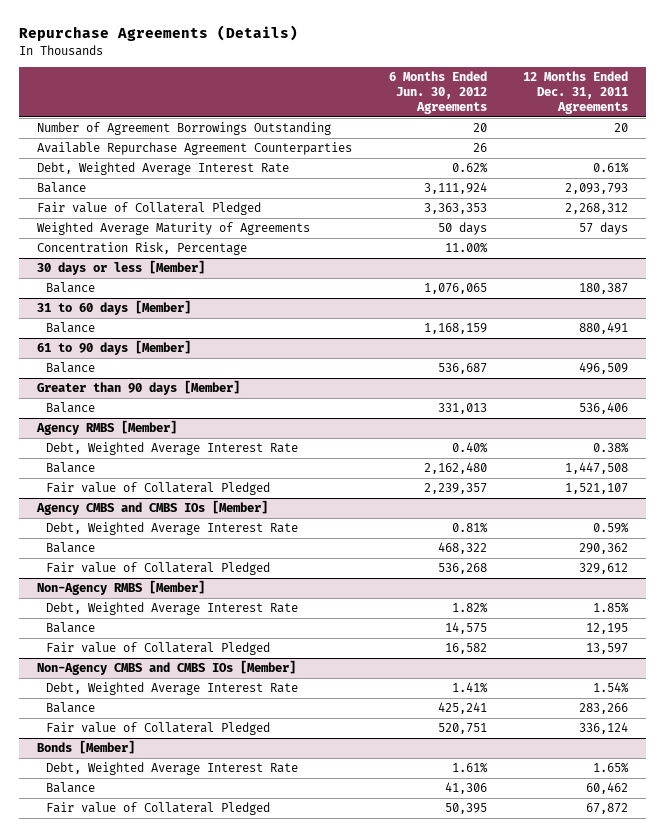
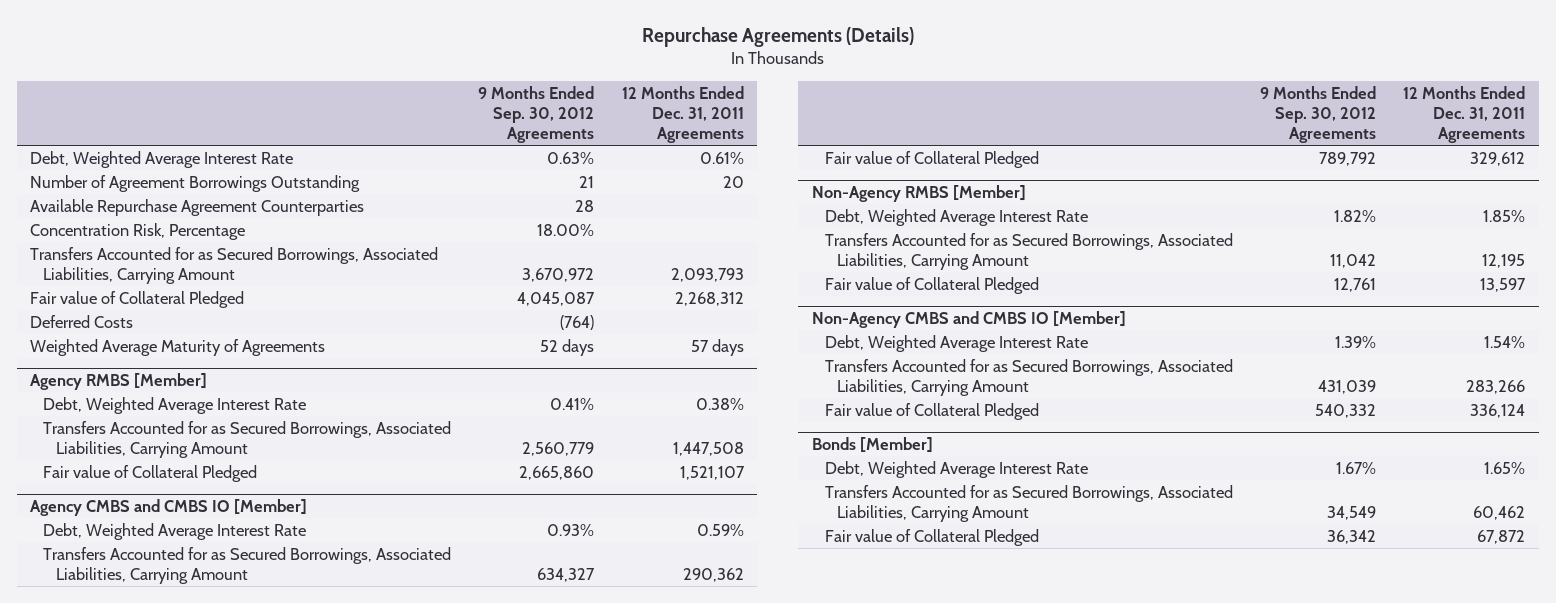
- | 6 Months Ended Jun. 30, 2012 Agreements | 12 Months Ended Dec. 31, 2011 Agreements
+ | 9 Months Ended Sep. 30, 2012 Agreements | 12 Months Ended Dec. 31, 2011 Agreements
moved up: Debt, Weighted Average Interest Rate | 0.63% | 0.61%
- Balance | 3,111,924 | 2,093,793
moved up: Concentration Risk, Percentage | 18.00% |
+ Transfers Accounted for as Secured Borrowings, Associated Liabilities, Carrying Amount | 3,670,972 | 2,093,793
+ Deferred Costs | (764) |
- 30 days or less [Member]
- Balance | 1,076,065 | 180,387
- 31 to 60 days [Member]
- Balance | 1,168,159 | 880,491
- 61 to 90 days [Member]
- Balance | 536,687 | 496,509
- Greater than 90 days [Member]
- Balance | 331,013 | 536,406
@ Agency RMBS [Member]
- Balance | 2,162,480 | 1,447,508
+ Transfers Accounted for as Secured Borrowings, Associated Liabilities, Carrying Amount | 2,560,779 | 1,447,508
- Agency CMBS and CMBS IOs [Member]
+ Agency CMBS and CMBS IO [Member]
- Balance | 468,322 | 290,362
+ Transfers Accounted for as Secured Borrowings, Associated Liabilities, Carrying Amount | 634,327 | 290,362
@ Non-Agency RMBS [Member]
- Balance | 14,575 | 12,195
+ Transfers Accounted for as Secured Borrowings, Associated Liabilities, Carrying Amount | 11,042 | 12,195
- Non-Agency CMBS and CMBS IOs [Member]
+ Non-Agency CMBS and CMBS IO [Member]
- Balance | 425,241 | 283,266
+ Transfers Accounted for as Secured Borrowings, Associated Liabilities, Carrying Amount | 431,039 | 283,266
@ Bonds [Member]
- Balance | 41,306 | 60,462
+ Transfers Accounted for as Secured Borrowings, Associated Liabilities, Carrying Amount | 34,549 | 60,462

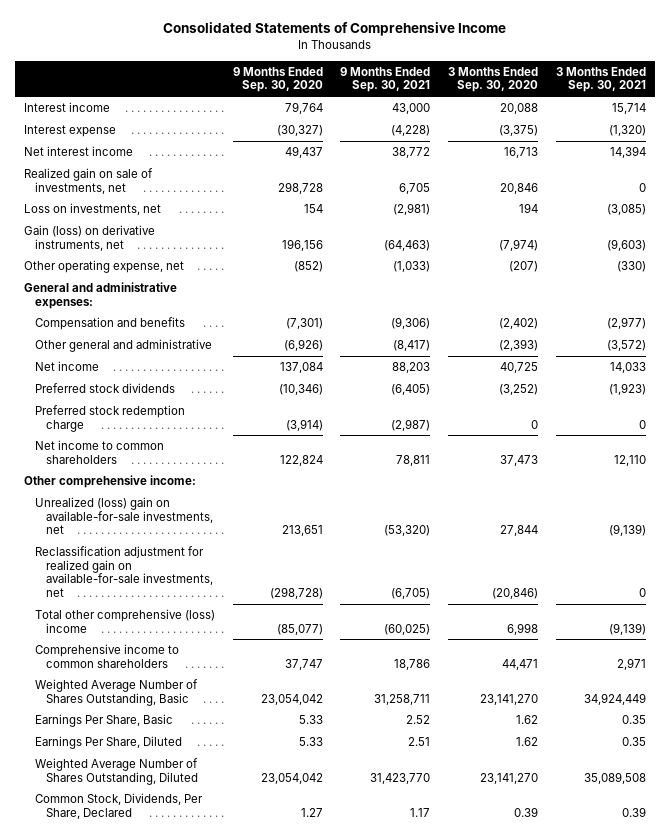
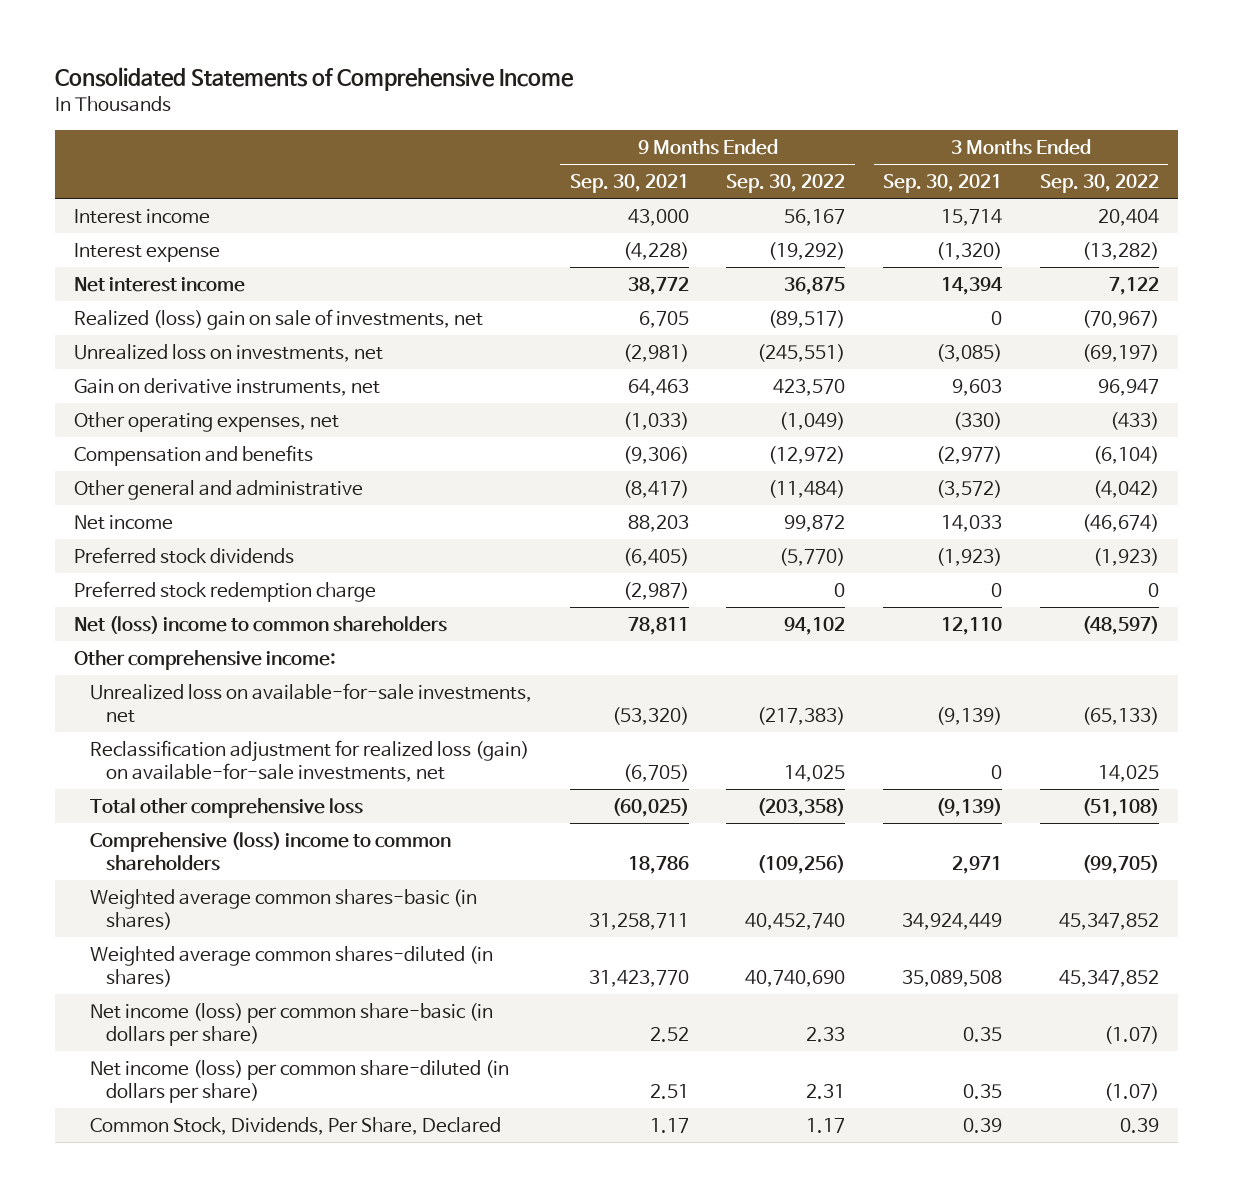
- | 9 Months Ended Sep. 30, 2020 | 9 Months Ended Sep. 30, 2021 | 3 Months Ended Sep. 30, 2020 | 3 Months Ended Sep. 30, 2021
+ | 9 Months Ended Sep. 30, 2021 | 9 Months Ended Sep. 30, 2022 | 3 Months Ended Sep. 30, 2021 | 3 Months Ended Sep. 30, 2022
- Realized gain on sale of investments, net | 298,728 | 6,705 | 20,846 | 0
- Loss on investments, net | 154 | (2,981) | 194 | (3,085)
- Gain (loss) on derivative instruments, net | 196,156 | (64,463) | (7,974) | (9,603)
- Other operating expense, net | (852) | (1,033) | (207) | (330)
- General and administrative expenses:
+ Realized (loss) gain on sale of investments, net | 6,705 | (89,517) | 0 | (70,967)
+ Unrealized loss on investments, net | (2,981) | (245,551) | (3,085) | (69,197)
+ Gain on derivative instruments, net | 64,463 | 423,570 | 9,603 | 96,947
+ Other operating expenses, net | (1,033) | (1,049) | (330) | (433)
- Net income to common shareholders | 122,824 | 78,811 | 37,473 | 12,110
+ Net (loss) income to common shareholders | 78,811 | 94,102 | 12,110 | (48,597)
- Unrealized (loss) gain on available-for-sale investments, net | 213,651 | (53,320) | 27,844 | (9,139)
- Reclassification adjustment for realized gain on available-for-sale investments, net | (298,728) | (6,705) | (20,846) | 0
- Total other comprehensive (loss) income | (85,077) | (60,025) | 6,998 | (9,139)
- Comprehensive income to common shareholders | 37,747 | 18,786 | 44,471 | 2,971
- Weighted Average Number of Shares Outstanding, Basic | 23,054,042 | 31,258,711 | 23,141,270 | 34,924,449
- Earnings Per Share, Basic | 5.33 | 2.52 | 1.62 | 0.35
- Earnings Per Share, Diluted | 5.33 | 2.51 | 1.62 | 0.35
- Weighted Average Number of Shares Outstanding, Diluted | 23,054,042 | 31,423,770 | 23,141,270 | 35,089,508
+ Unrealized loss on available-for-sale investments, net | (53,320) | (217,383) | (9,139) | (65,133)
+ Reclassification adjustment for realized loss (gain) on available-for-sale investments, net | (6,705) | 14,025 | 0 | 14,025
+ Total other comprehensive loss | (60,025) | (203,358) | (9,139) | (51,108)
+ Comprehensive (loss) income to common shareholders | 18,786 | (109,256) | 2,971 | (99,705)
+ Weighted average common shares-basic (in shares) | 31,258,711 | 40,452,740 | 34,924,449 | 45,347,852
+ Weighted average common shares-diluted (in shares) | 31,423,770 | 40,740,690 | 35,089,508 | 45,347,852
+ Net income (loss) per common share-basic (in dollars per share) | 2.52 | 2.33 | 0.35 | (1.07)
+ Net income (loss) per common share-diluted (in dollars per share) | 2.51 | 2.31 | 0.35 | (1.07)

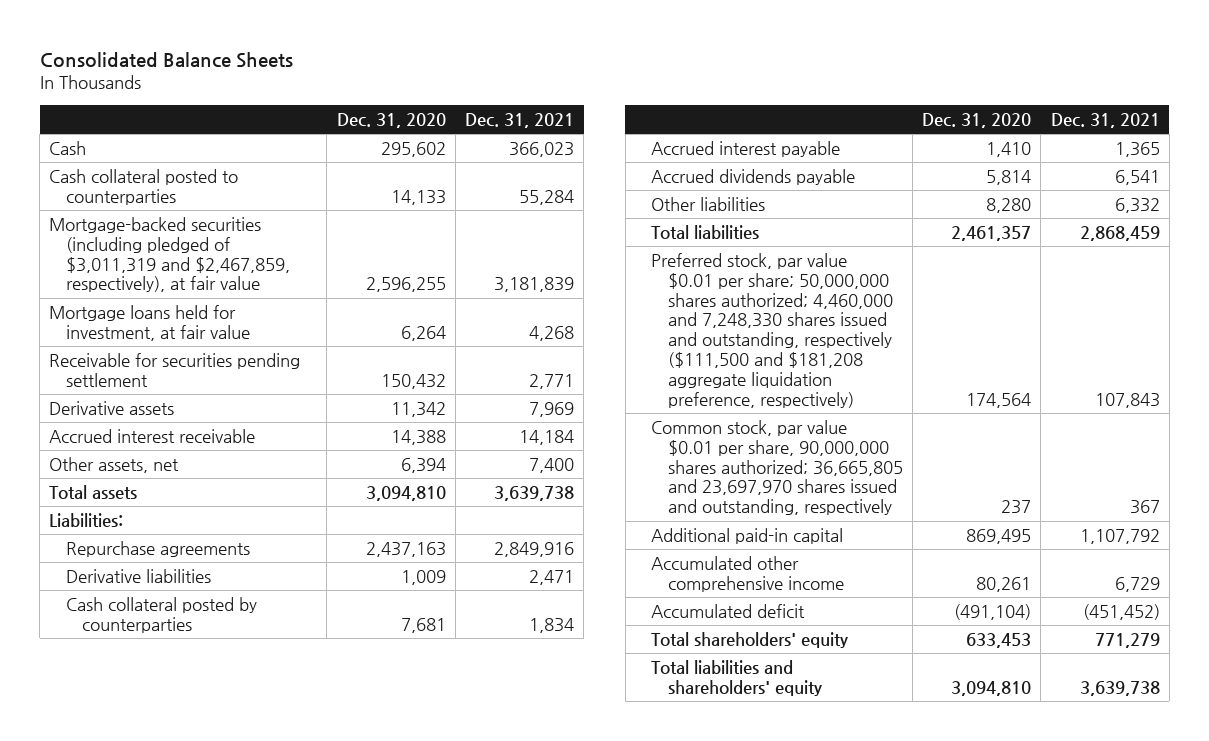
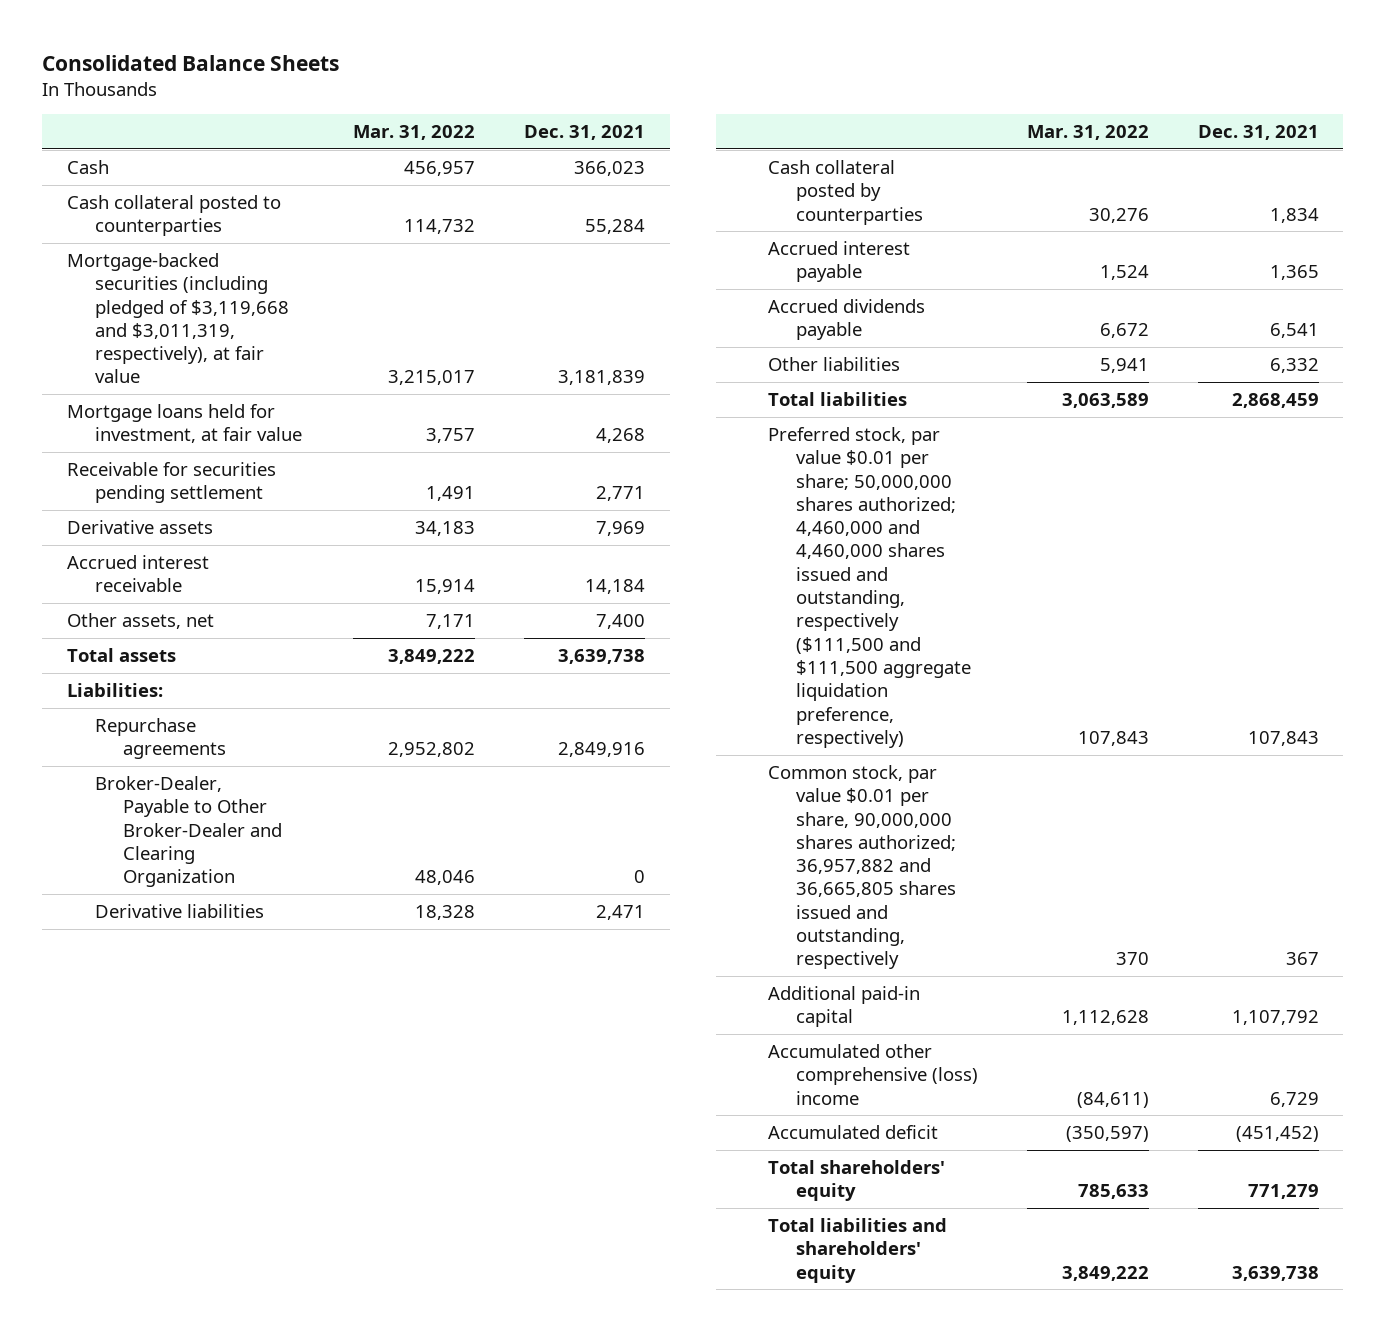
- | Dec. 31, 2020 | Dec. 31, 2021
+ | Mar. 31, 2022 | Dec. 31, 2021
- Mortgage-backed securities (including pledged of $3,011,319 and $2,467,859, respectively), at fair value | 2,596,255 | 3,181,839
+ Mortgage-backed securities (including pledged of $3,119,668 and $3,011,319, respectively), at fair value | 3,215,017 | 3,181,839
+ Broker-Dealer, Payable to Other Broker-Dealer and Clearing Organization | 48,046 | 0
- Preferred stock, par value $0.01 per share; 50,000,000 shares authorized; 4,460,000 and 7,248,330 shares issued and outstanding, respectively ($111,500 and $181,208 aggregate liquidation preference, respectively) | 174,564 | 107,843
- Common stock, par value $0.01 per share, 90,000,000 shares authorized; 36,665,805 and 23,697,970 shares issued and outstanding, respectively | 237 | 367
+ Preferred stock, par value $0.01 per share; 50,000,000 shares authorized; 4,460,000 and 4,460,000 shares issued and outstanding, respectively ($111,500 and $111,500 aggregate liquidation preference, respectively) | 107,843 | 107,843
+ Common stock, par value $0.01 per share, 90,000,000 shares authorized; 36,957,882 and 36,665,805 shares issued and outstanding, respectively | 370 | 367
- Accumulated other comprehensive income | 80,261 | 6,729
+ Accumulated other comprehensive (loss) income | (84,611) | 6,729

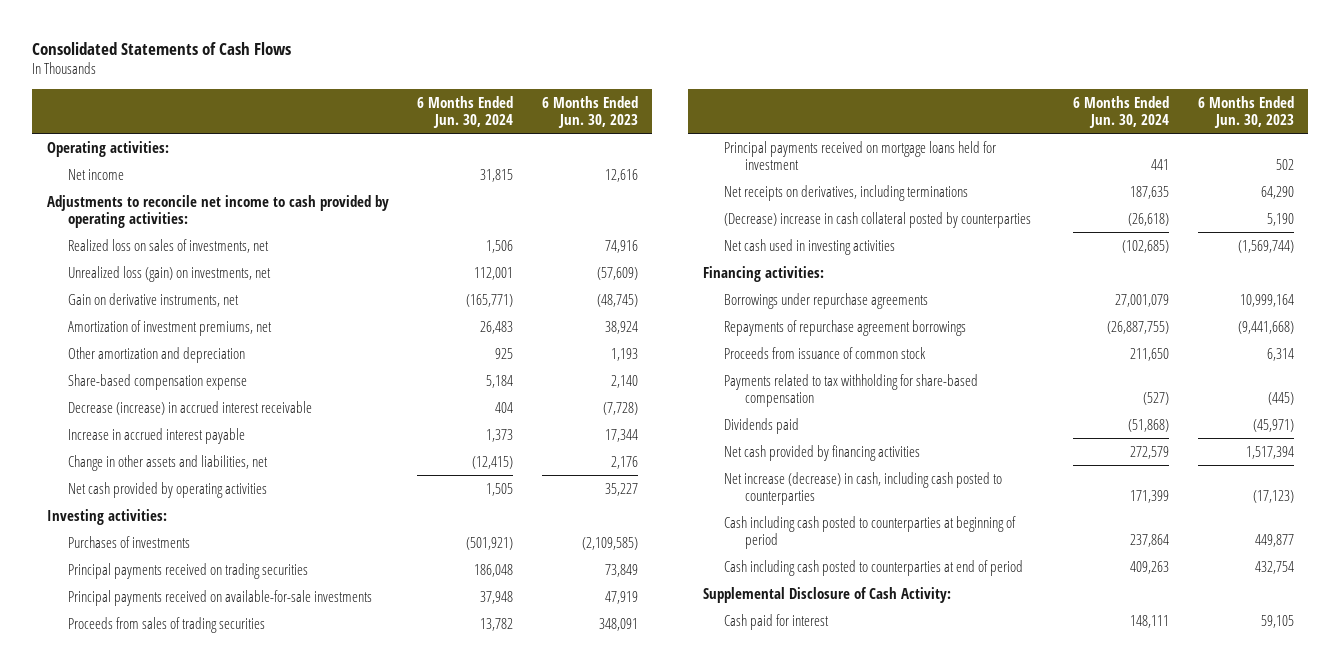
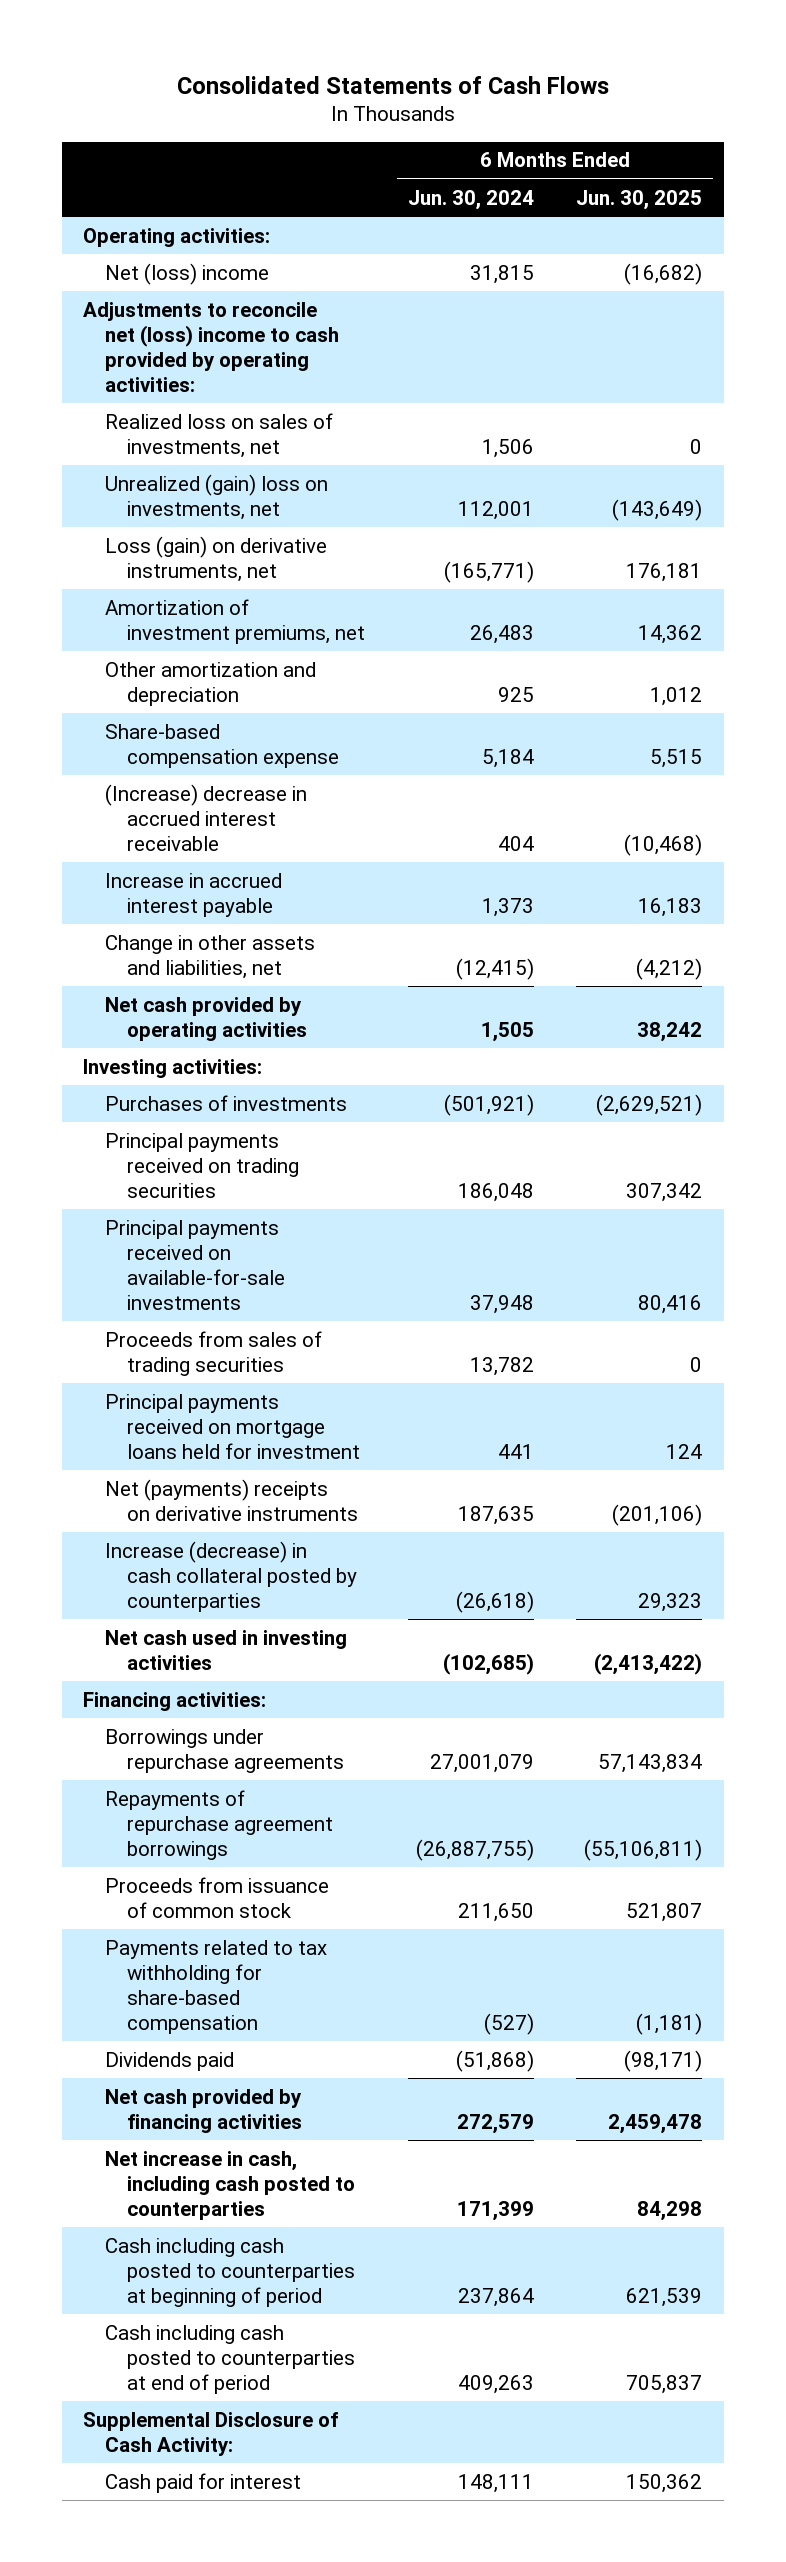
- | 6 Months Ended Jun. 30, 2024 | 6 Months Ended Jun. 30, 2023
+ | 6 Months Ended Jun. 30, 2024 | 6 Months Ended Jun. 30, 2025
- Net income | 31,815 | 12,616
- Adjustments to reconcile net income to cash provided by operating activities:
+ Net (loss) income | 31,815 | (16,682)
+ Adjustments to reconcile net (loss) income to cash provided by operating activities:
- Unrealized loss (gain) on investments, net | 112,001 | (57,609)
- Gain on derivative instruments, net | (165,771) | (48,745)
+ Unrealized (gain) loss on investments, net | 112,001 | (143,649)
+ Loss (gain) on derivative instruments, net | (165,771) | 176,181
- Decrease (increase) in accrued interest receivable | 404 | (7,728)
+ (Increase) decrease in accrued interest receivable | 404 | (10,468)
- Net receipts on derivatives, including terminations | 187,635 | 64,290
- (Decrease) increase in cash collateral posted by counterparties | (26,618) | 5,190
+ Net (payments) receipts on derivative instruments | 187,635 | (201,106)
+ Increase (decrease) in cash collateral posted by counterparties | (26,618) | 29,323
- Net increase (decrease) in cash, including cash posted to counterparties | 171,399 | (17,123)
+ Net increase in cash, including cash posted to counterparties | 171,399 | 84,298

